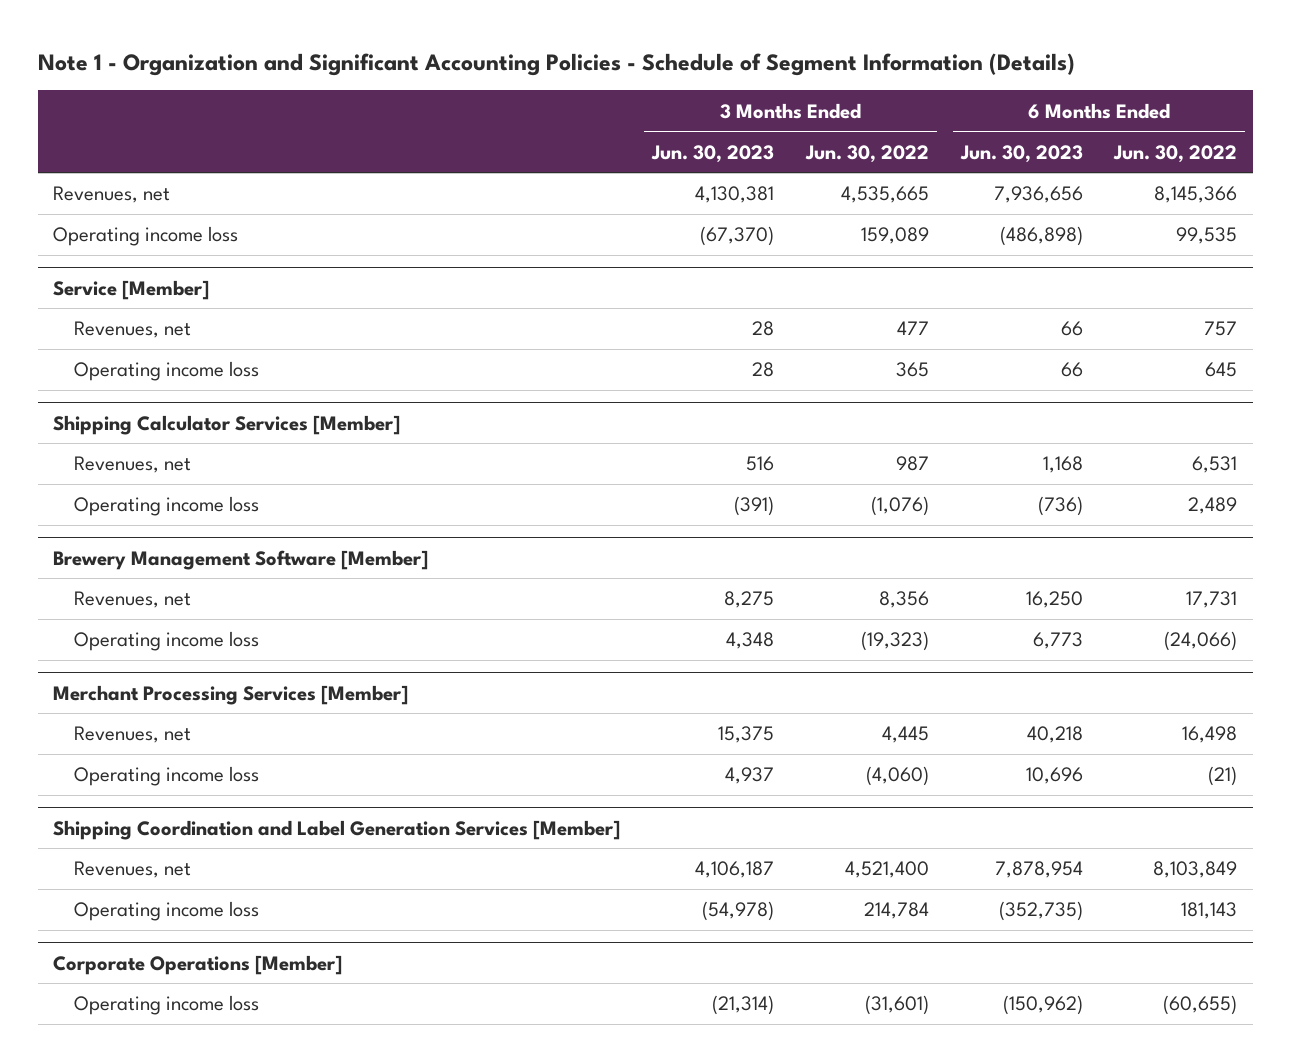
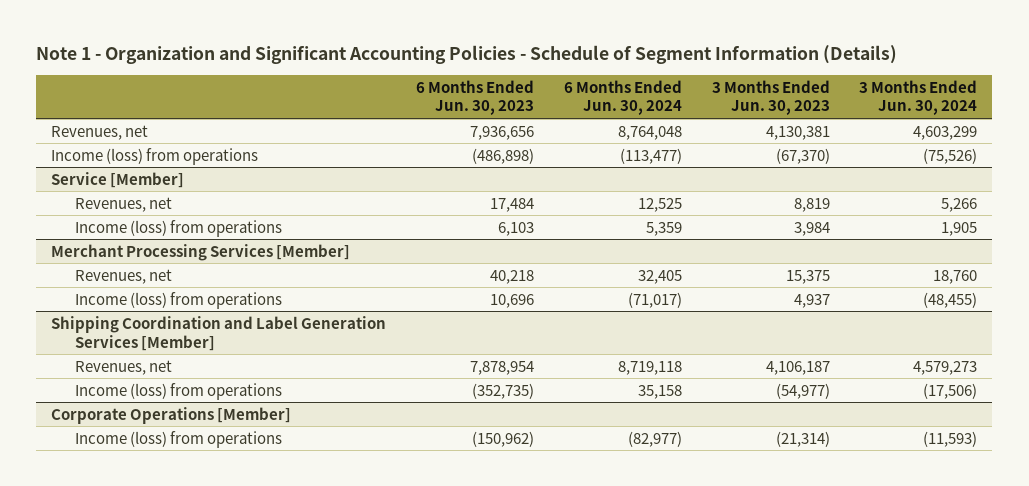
- | 3 Months Ended Jun. 30, 2023 | 3 Months Ended Jun. 30, 2022 | 6 Months Ended Jun. 30, 2023 | 6 Months Ended Jun. 30, 2022
+ | 6 Months Ended Jun. 30, 2023 | 6 Months Ended Jun. 30, 2024 | 3 Months Ended Jun. 30, 2023 | 3 Months Ended Jun. 30, 2024
- Operating income loss | (67,370) | 159,089 | (486,898) | 99,535
+ Income (loss) from operations | (486,898) | (113,477) | (67,370) | (75,526)
@ Service [Member]
- Revenues, net | 28 | 477 | 66 | 757
- Operating income loss | 28 | 365 | 66 | 645
- Shipping Calculator Services [Member]
- Revenues, net | 516 | 987 | 1,168 | 6,531
- Operating income loss | (391) | (1,076) | (736) | 2,489
- Brewery Management Software [Member]
- Revenues, net | 8,275 | 8,356 | 16,250 | 17,731
- Operating income loss | 4,348 | (19,323) | 6,773 | (24,066)
@ Service [Member]
+ Revenues, net | 17,484 | 12,525 | 8,819 | 5,266
+ Income (loss) from operations | 6,103 | 5,359 | 3,984 | 1,905
@ Merchant Processing Services [Member]
- Operating income loss | 4,937 | (4,060) | 10,696 | (21)
+ Income (loss) from operations | 10,696 | (71,017) | 4,937 | (48,455)
@ Shipping Coordination and Label Generation Services [Member]
- Operating income loss | (54,978) | 214,784 | (352,735) | 181,143
+ Income (loss) from operations | (352,735) | 35,158 | (54,977) | (17,506)
@ Corporate Operations [Member]
- Operating income loss | (21,314) | (31,601) | (150,962) | (60,655)
+ Income (loss) from operations | (150,962) | (82,977) | (21,314) | (11,593)

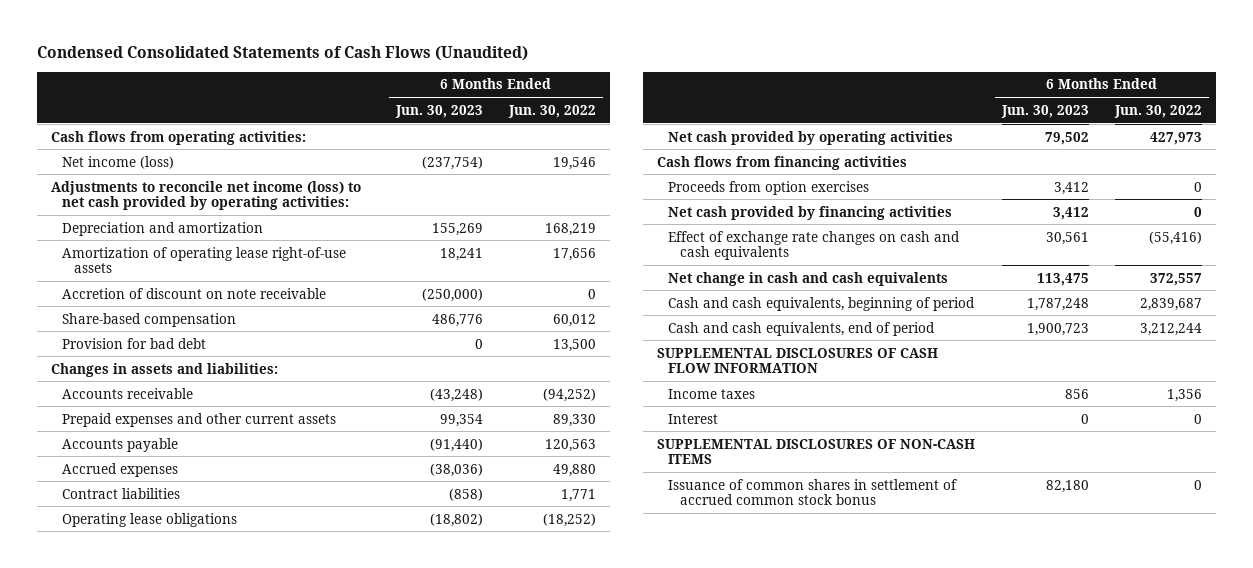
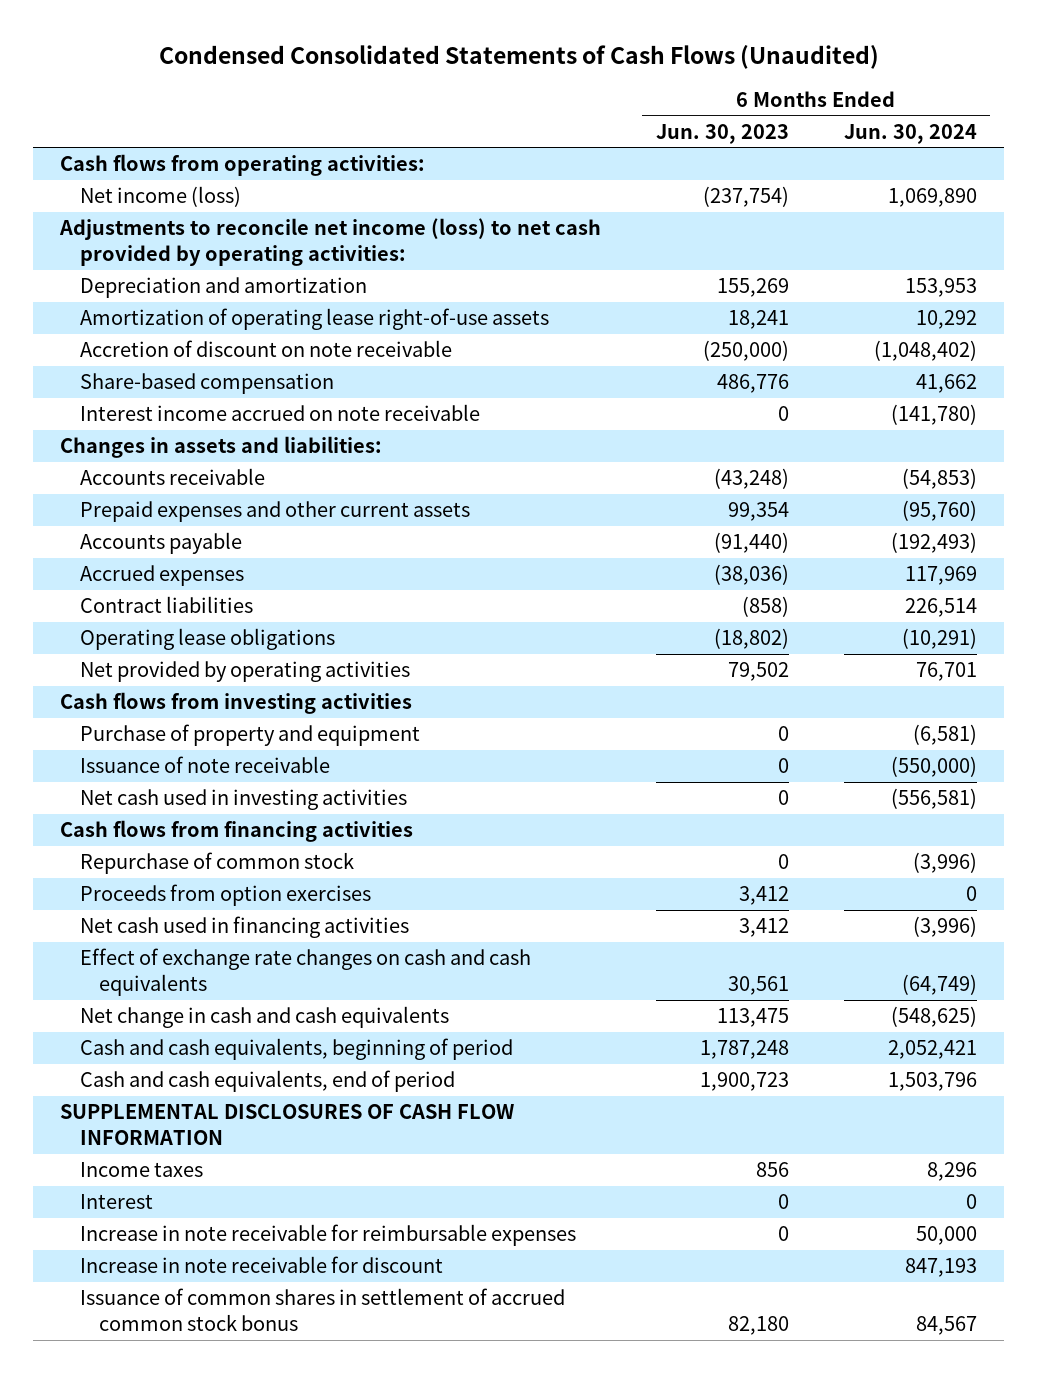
- | 6 Months Ended Jun. 30, 2023 | 6 Months Ended Jun. 30, 2022
+ | 6 Months Ended Jun. 30, 2023 | 6 Months Ended Jun. 30, 2024
- Provision for bad debt | 0 | 13,500
+ Interest income accrued on note receivable | 0 | (141,780)
- Net cash provided by operating activities | 79,502 | 427,973
+ Net provided by operating activities | 79,502 | 76,701
+ Cash flows from investing activities
+ Purchase of property and equipment | 0 | (6,581)
+ Issuance of note receivable | 0 | (550,000)
+ Net cash used in investing activities | 0 | (556,581)
+ Repurchase of common stock | 0 | (3,996)
- Net cash provided by financing activities | 3,412 | 0
+ Net cash used in financing activities | 3,412 | (3,996)
- SUPPLEMENTAL DISCLOSURES OF NON-CASH ITEMS
+ Increase in note receivable for reimbursable expenses | 0 | 50,000
+ Increase in note receivable for discount | | 847,193

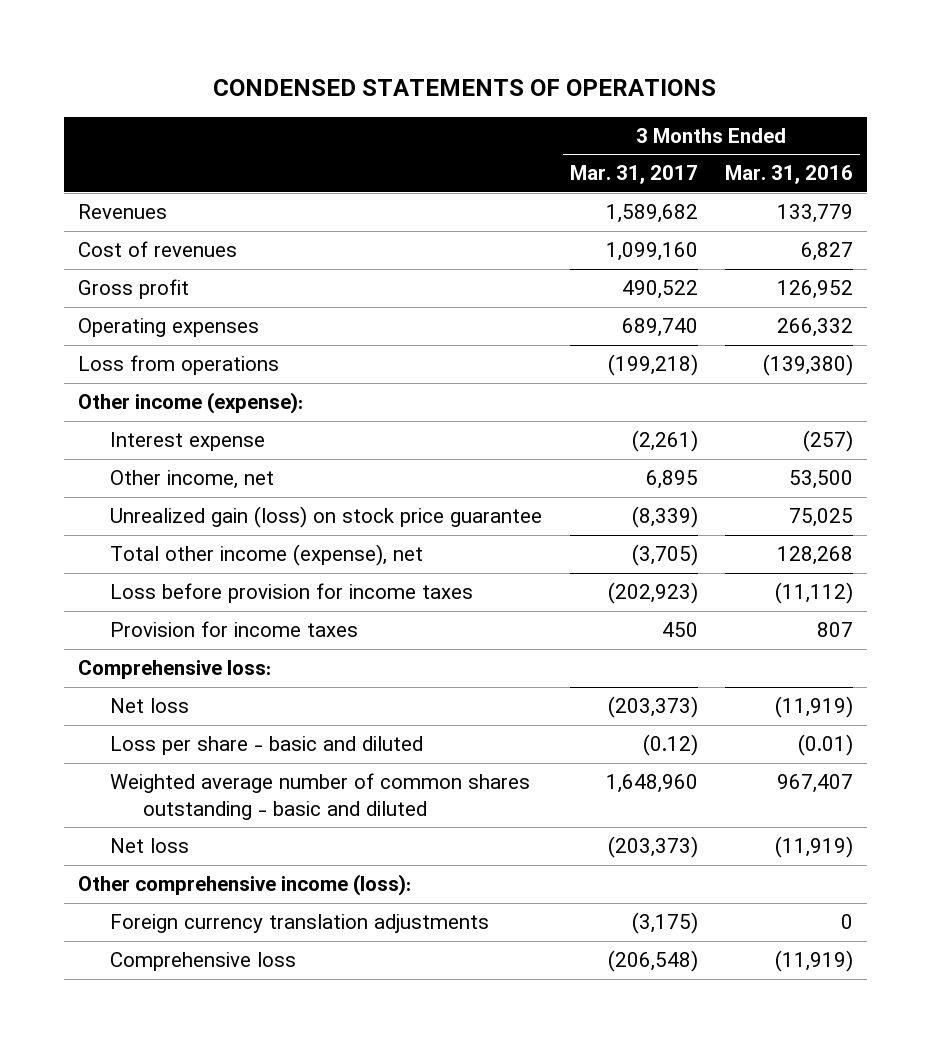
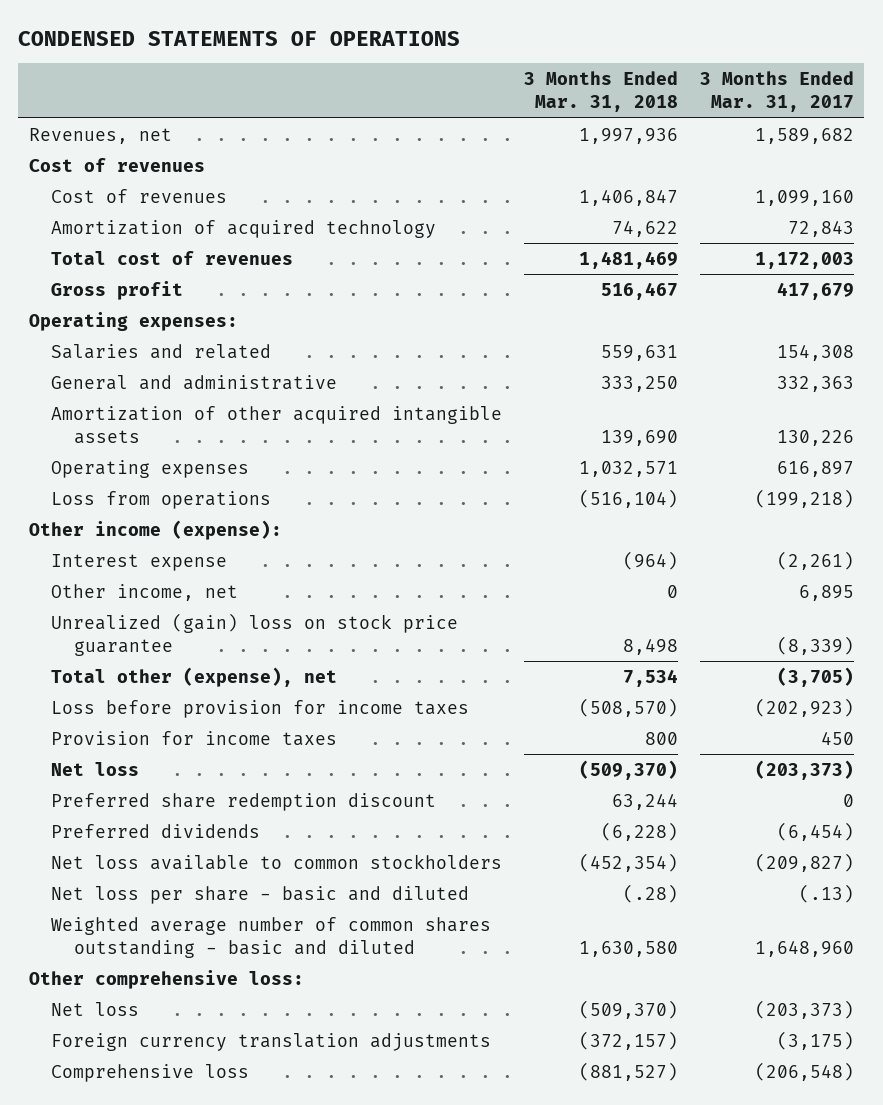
- | 3 Months Ended Mar. 31, 2017 | 3 Months Ended Mar. 31, 2016
+ | 3 Months Ended Mar. 31, 2018 | 3 Months Ended Mar. 31, 2017
- Revenues | 1,589,682 | 133,779
+ Revenues, net | 1,997,936 | 1,589,682
+ Cost of revenues
- Gross profit | 490,522 | 126,952
- Operating expenses | 689,740 | 266,332
+ Amortization of acquired technology | 74,622 | 72,843
+ Total cost of revenues | 1,481,469 | 1,172,003
+ Gross profit | 516,467 | 417,679
+ Operating expenses:
+ Salaries and related | 559,631 | 154,308
+ General and administrative | 333,250 | 332,363
+ Amortization of other acquired intangible assets | 139,690 | 130,226
+ Operating expenses | 1,032,571 | 616,897
- Unrealized gain (loss) on stock price guarantee | (8,339) | 75,025
- Total other income (expense), net | (3,705) | 128,268
+ Unrealized (gain) loss on stock price guarantee | 8,498 | (8,339)
+ Total other (expense), net | 7,534 | (3,705)
- Comprehensive loss:
- Loss per share - basic and diluted | (0.12) | (0.01)
+ Preferred share redemption discount | 63,244 | 0
+ Preferred dividends | (6,228) | (6,454)
+ Net loss available to common stockholders | (452,354) | (209,827)
+ Net loss per share - basic and diluted | (.28) | (.13)
+ Other comprehensive loss:
- Other comprehensive income (loss):

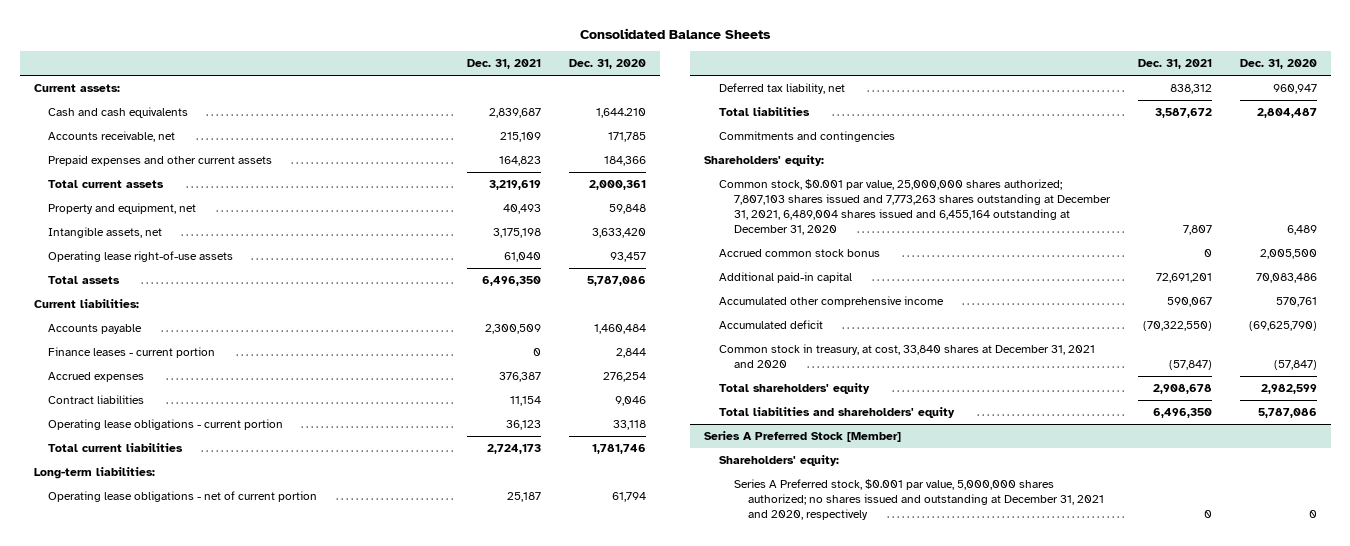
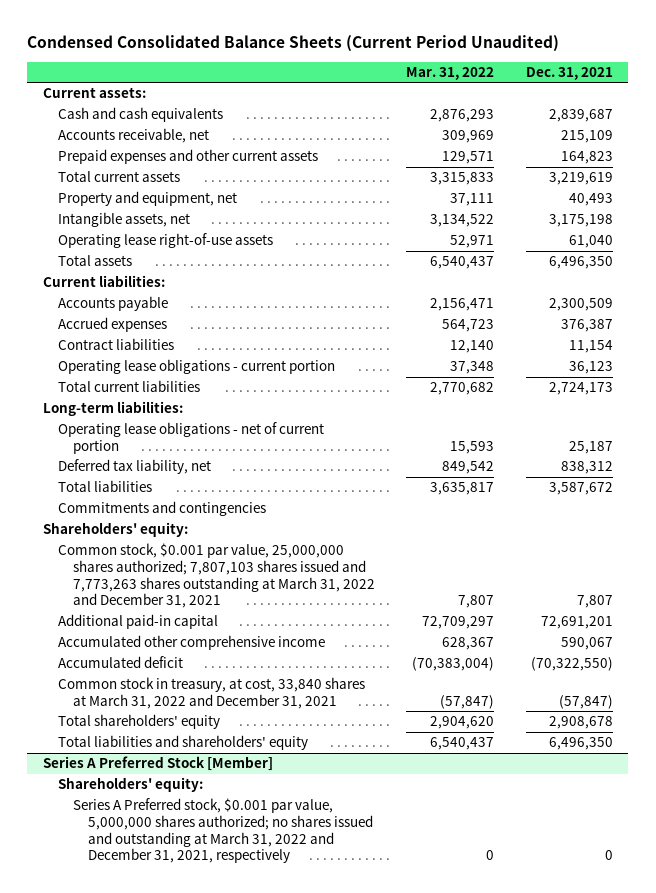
- Consolidated Balance Sheets
+ Condensed Consolidated Balance Sheets (Current Period Unaudited)
- | Dec. 31, 2021 | Dec. 31, 2020
+ | Mar. 31, 2022 | Dec. 31, 2021
- Finance leases - current portion | 0 | 2,844
- Common stock, $0.001 par value, 25,000,000 shares authorized; 7,807,103 shares issued and 7,773,263 shares outstanding at December 31, 2021, 6,489,004 shares issued and 6,455,164 outstanding at December 31, 2020 | 7,807 | 6,489
- Accrued common stock bonus | 0 | 2,005,500
+ Common stock, $0.001 par value, 25,000,000 shares authorized; 7,807,103 shares issued and 7,773,263 shares outstanding at March 31, 2022 and December 31, 2021 | 7,807 | 7,807
- Common stock in treasury, at cost, 33,840 shares at December 31, 2021 and 2020 | (57,847) | (57,847)
+ Common stock in treasury, at cost, 33,840 shares at March 31, 2022 and December 31, 2021 | (57,847) | (57,847)
@ Series A Preferred Stock [Member]
- Series A Preferred stock, $0.001 par value, 5,000,000 shares authorized; no shares issued and outstanding at December 31, 2021 and 2020, respectively | 0 | 0
+ Series A Preferred stock, $0.001 par value, 5,000,000 shares authorized; no shares issued and outstanding at March 31, 2022 and December 31, 2021, respectively | 0 | 0

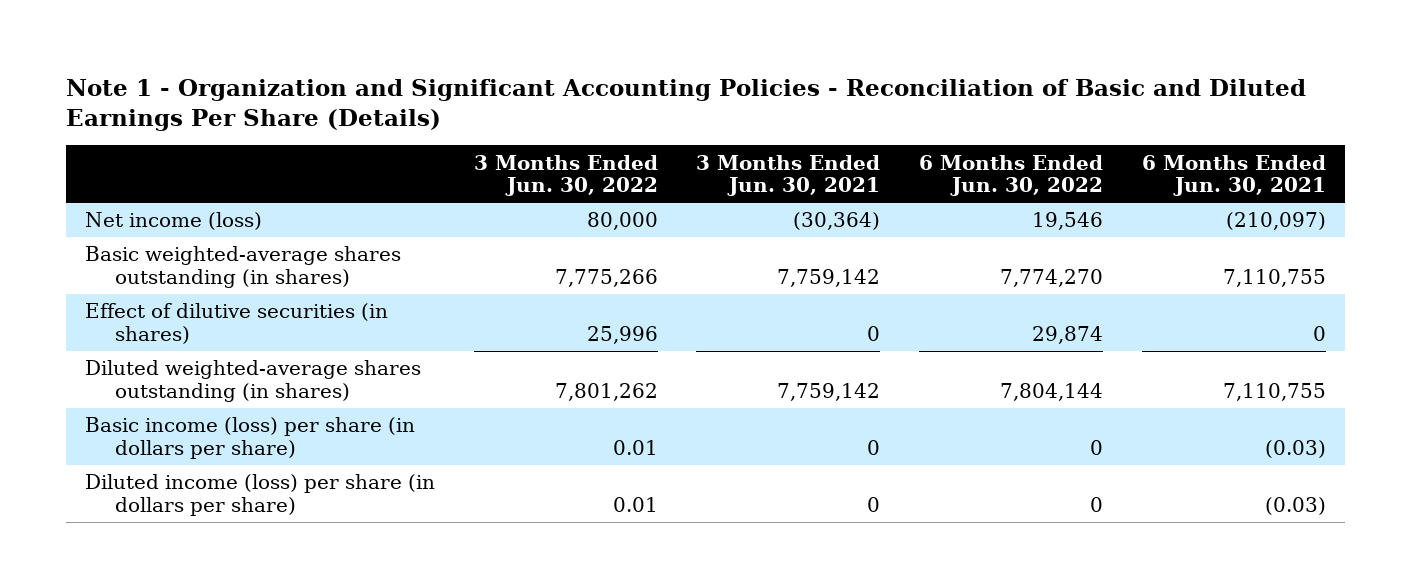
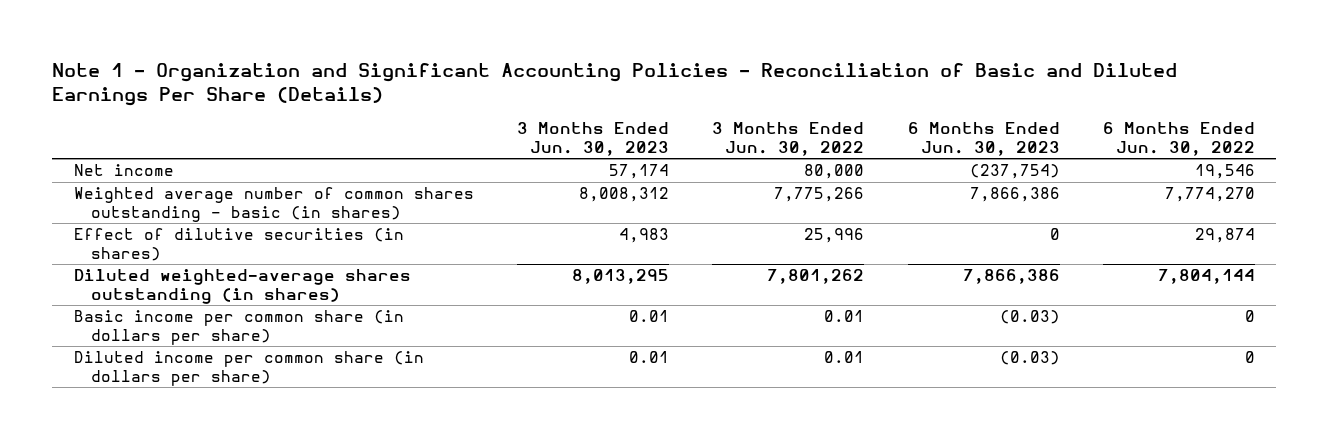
- | 3 Months Ended Jun. 30, 2022 | 3 Months Ended Jun. 30, 2021 | 6 Months Ended Jun. 30, 2022 | 6 Months Ended Jun. 30, 2021
+ | 3 Months Ended Jun. 30, 2023 | 3 Months Ended Jun. 30, 2022 | 6 Months Ended Jun. 30, 2023 | 6 Months Ended Jun. 30, 2022
- Net income (loss) | 80,000 | (30,364) | 19,546 | (210,097)
- Basic weighted-average shares outstanding (in shares) | 7,775,266 | 7,759,142 | 7,774,270 | 7,110,755
+ Net income | 57,174 | 80,000 | (237,754) | 19,546
+ Weighted average number of common shares outstanding - basic (in shares) | 8,008,312 | 7,775,266 | 7,866,386 | 7,774,270
- Basic income (loss) per share (in dollars per share) | 0.01 | 0 | 0 | (0.03)
- Diluted income (loss) per share (in dollars per share) | 0.01 | 0 | 0 | (0.03)
+ Basic income per common share (in dollars per share) | 0.01 | 0.01 | (0.03) | 0
+ Diluted income per common share (in dollars per share) | 0.01 | 0.01 | (0.03) | 0

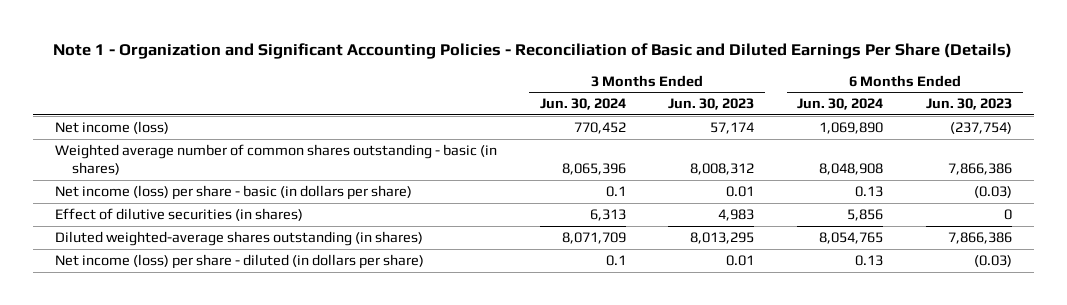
- | 3 Months Ended Jun. 30, 2023 | 3 Months Ended Jun. 30, 2022 | 6 Months Ended Jun. 30, 2023 | 6 Months Ended Jun. 30, 2022
+ | 3 Months Ended Jun. 30, 2024 | 3 Months Ended Jun. 30, 2023 | 6 Months Ended Jun. 30, 2024 | 6 Months Ended Jun. 30, 2023
- Net income | 57,174 | 80,000 | (237,754) | 19,546
+ Net income (loss) | 770,452 | 57,174 | 1,069,890 | (237,754)
+ Net income (loss) per share - basic (in dollars per share) | 0.1 | 0.01 | 0.13 | (0.03)
- Basic income per common share (in dollars per share) | 0.01 | 0.01 | (0.03) | 0
- Diluted income per common share (in dollars per share) | 0.01 | 0.01 | (0.03) | 0
+ Net income (loss) per share - diluted (in dollars per share) | 0.1 | 0.01 | 0.13 | (0.03)

